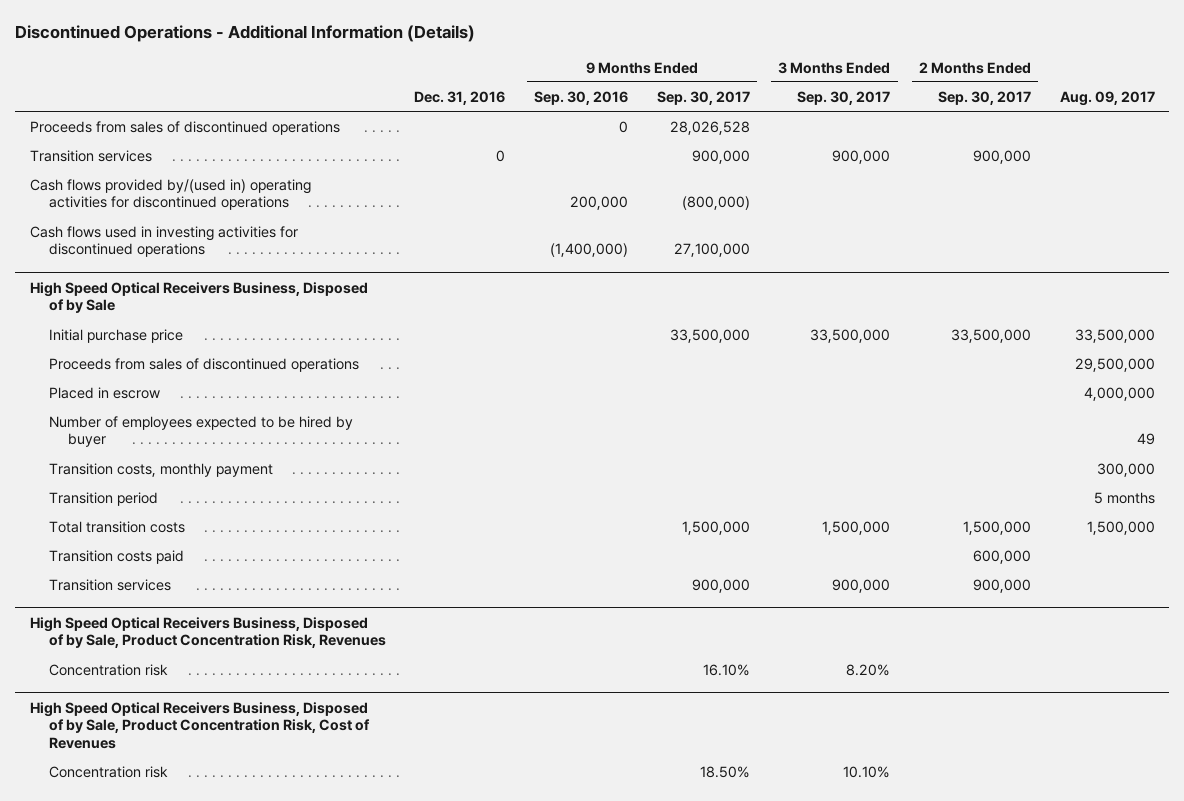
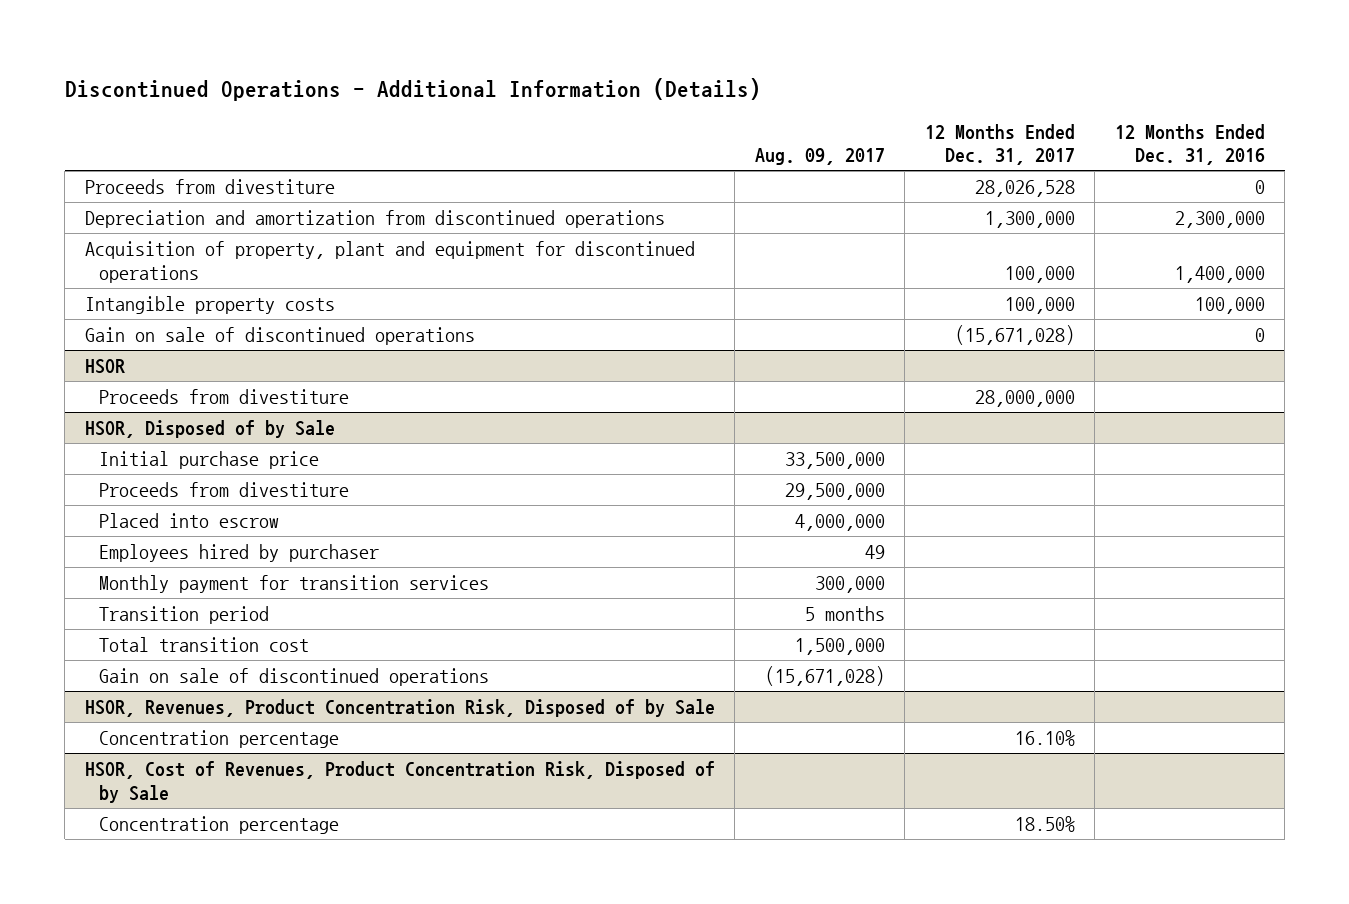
- | Dec. 31, 2016 | 9 Months Ended Sep. 30, 2016 | 9 Months Ended Sep. 30, 2017 | 3 Months Ended Sep. 30, 2017 | 2 Months Ended Sep. 30, 2017 | Aug. 09, 2017
+ | Aug. 09, 2017 | 12 Months Ended Dec. 31, 2017 | 12 Months Ended Dec. 31, 2016
- Proceeds from sales of discontinued operations | | 0 | 28,026,528 | | |
- Transition services | 0 | | 900,000 | 900,000 | 900,000 |
- Cash flows provided by/(used in) operating activities for discontinued operations | | 200,000 | (800,000) | | |
- Cash flows used in investing activities for discontinued operations | | (1,400,000) | 27,100,000 | | |
- High Speed Optical Receivers Business, Disposed of by Sale
+ Proceeds from divestiture | | 28,026,528 | 0
+ Depreciation and amortization from discontinued operations | | 1,300,000 | 2,300,000
+ Acquisition of property, plant and equipment for discontinued operations | | 100,000 | 1,400,000
+ Intangible property costs | | 100,000 | 100,000
+ Gain on sale of discontinued operations | | (15,671,028) | 0
+ HSOR
+ Proceeds from divestiture | | 28,000,000 |
+ HSOR, Disposed of by Sale
- Proceeds from sales of discontinued operations | | | | | | 29,500,000
- Placed in escrow | | | | | | 4,000,000
- Number of employees expected to be hired by buyer | | | | | | 49
- Transition costs, monthly payment | | | | | | 300,000
+ Proceeds from divestiture | 29,500,000 | |
+ Placed into escrow | 4,000,000 | |
+ Employees hired by purchaser | 49 | |
+ Monthly payment for transition services | 300,000 | |
- Total transition costs | | | 1,500,000 | 1,500,000 | 1,500,000 | 1,500,000
- Transition costs paid | | | | | 600,000 |
- Transition services | | | 900,000 | 900,000 | 900,000 |
- High Speed Optical Receivers Business, Disposed of by Sale, Product Concentration Risk, Revenues
- Concentration risk | | | 16.10% | 8.20% | |
- High Speed Optical Receivers Business, Disposed of by Sale, Product Concentration Risk, Cost of Revenues
- Concentration risk | | | 18.50% | 10.10% | |
+ Total transition cost | 1,500,000 | |
+ Gain on sale of discontinued operations | (15,671,028) | |
+ HSOR, Revenues, Product Concentration Risk, Disposed of by Sale
+ Concentration percentage | | 16.10% |
+ HSOR, Cost of Revenues, Product Concentration Risk, Disposed of by Sale
+ Concentration percentage | | 18.50% |

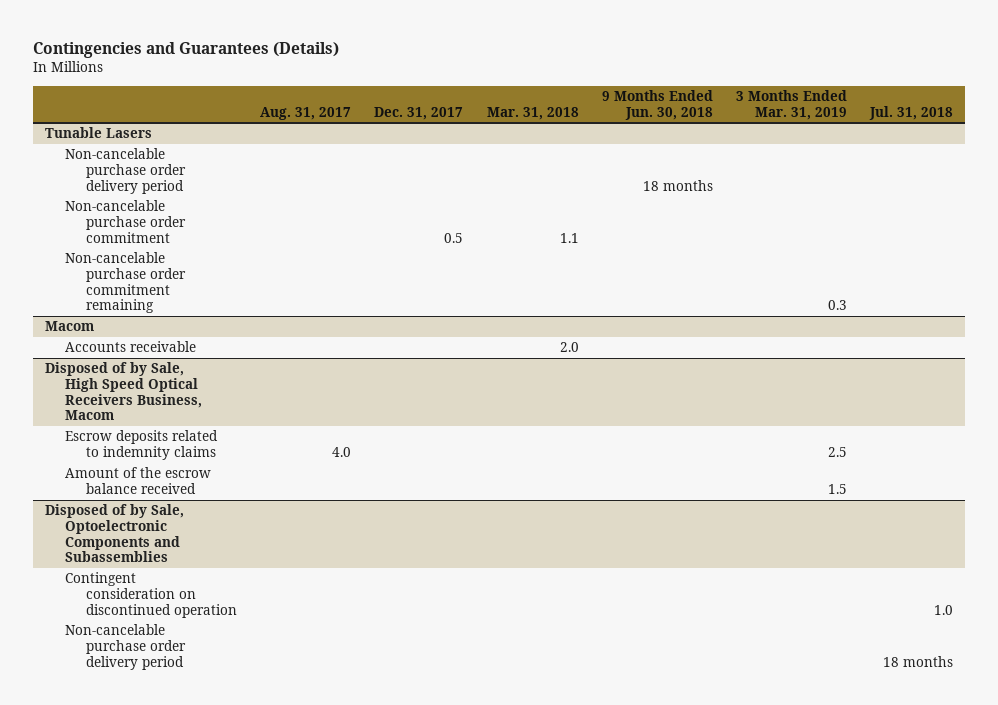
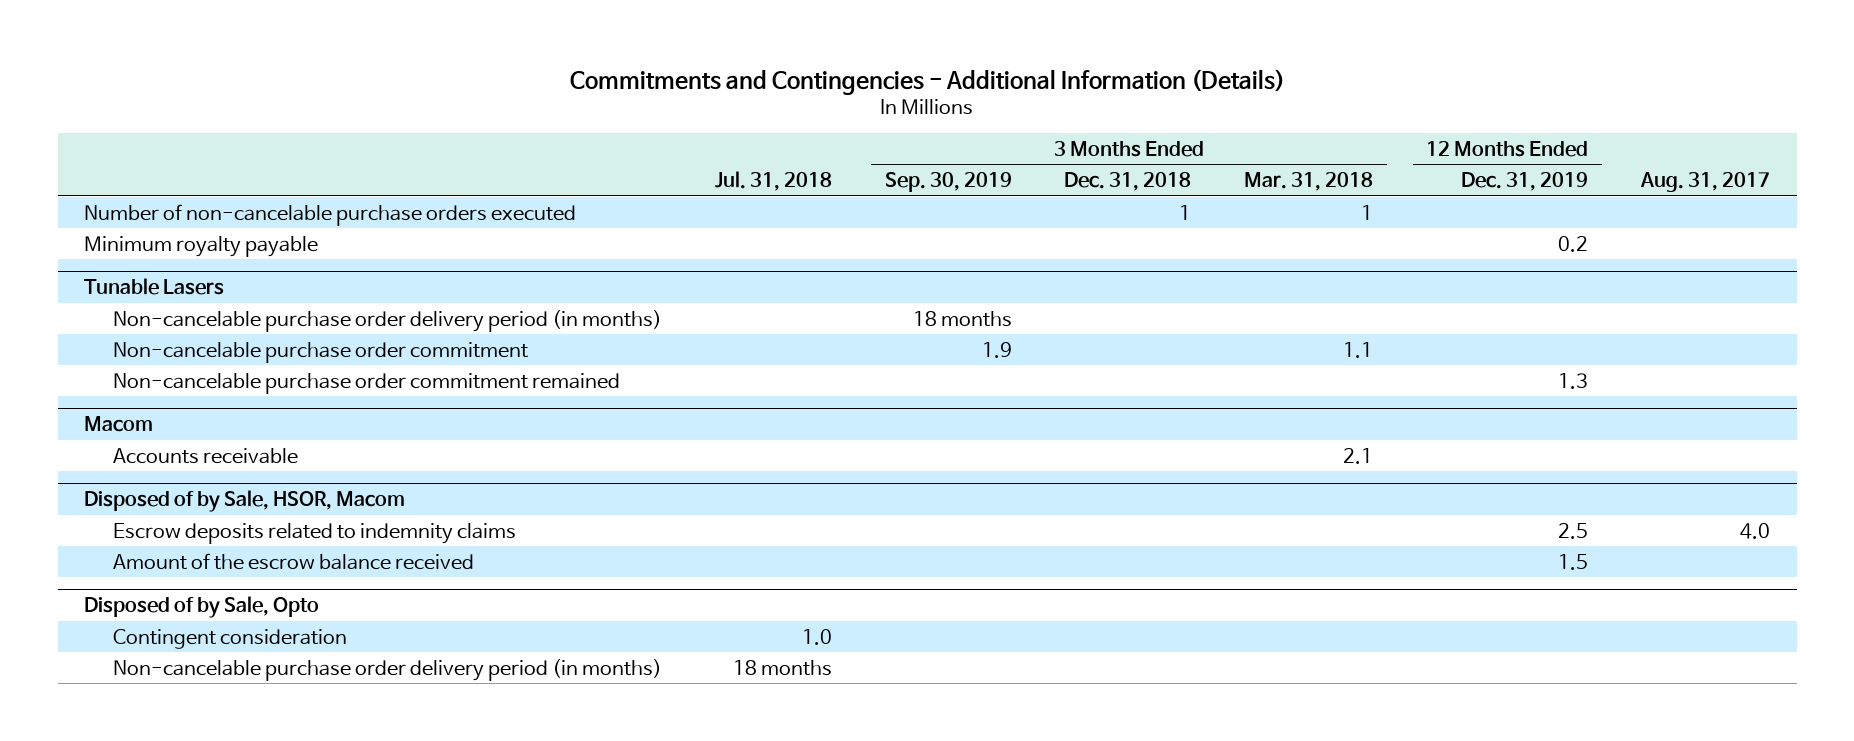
- Contingencies and Guarantees (Details)
+ Commitments and Contingencies - Additional Information (Details)
- | Aug. 31, 2017 | Dec. 31, 2017 | Mar. 31, 2018 | 9 Months Ended Jun. 30, 2018 | 3 Months Ended Mar. 31, 2019 | Jul. 31, 2018
+ | Jul. 31, 2018 | 3 Months Ended Sep. 30, 2019 | 3 Months Ended Dec. 31, 2018 | 3 Months Ended Mar. 31, 2018 | 12 Months Ended Dec. 31, 2019 | Aug. 31, 2017
+ Number of non-cancelable purchase orders executed | | | 1 | 1 | |
+ Minimum royalty payable | | | | | 0.2 |
@ Tunable Lasers
- Non-cancelable purchase order delivery period | | | | 18 months | |
+ Non-cancelable purchase order delivery period (in months) | | 18 months | | | |
- Non-cancelable purchase order commitment remaining | | | | | 0.3 |
+ Non-cancelable purchase order commitment remained | | | | | 1.3 |
- Disposed of by Sale, High Speed Optical Receivers Business, Macom
+ Disposed of by Sale, HSOR, Macom
- Disposed of by Sale, Optoelectronic Components and Subassemblies
- Contingent consideration on discontinued operation | | | | | | 1.0
- Non-cancelable purchase order delivery period | | | | | | 18 months
+ Disposed of by Sale, Opto
+ Contingent consideration | 1.0 | | | | |
+ Non-cancelable purchase order delivery period (in months) | 18 months | | | | |

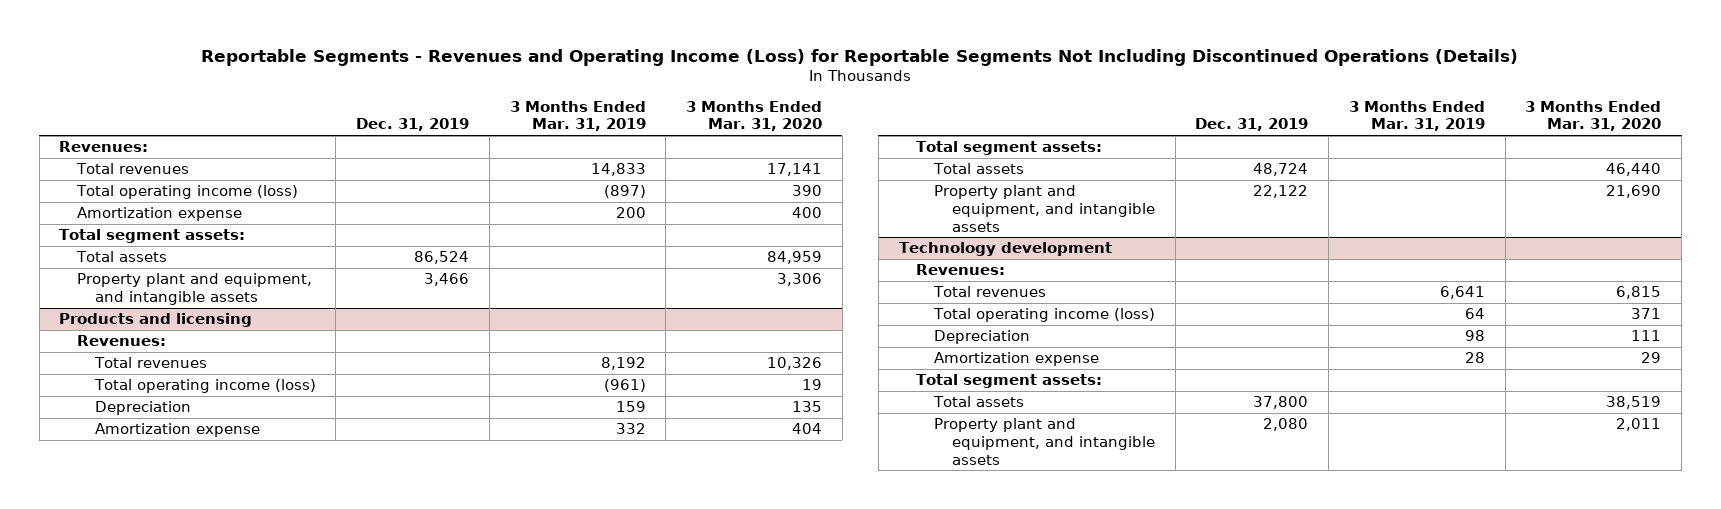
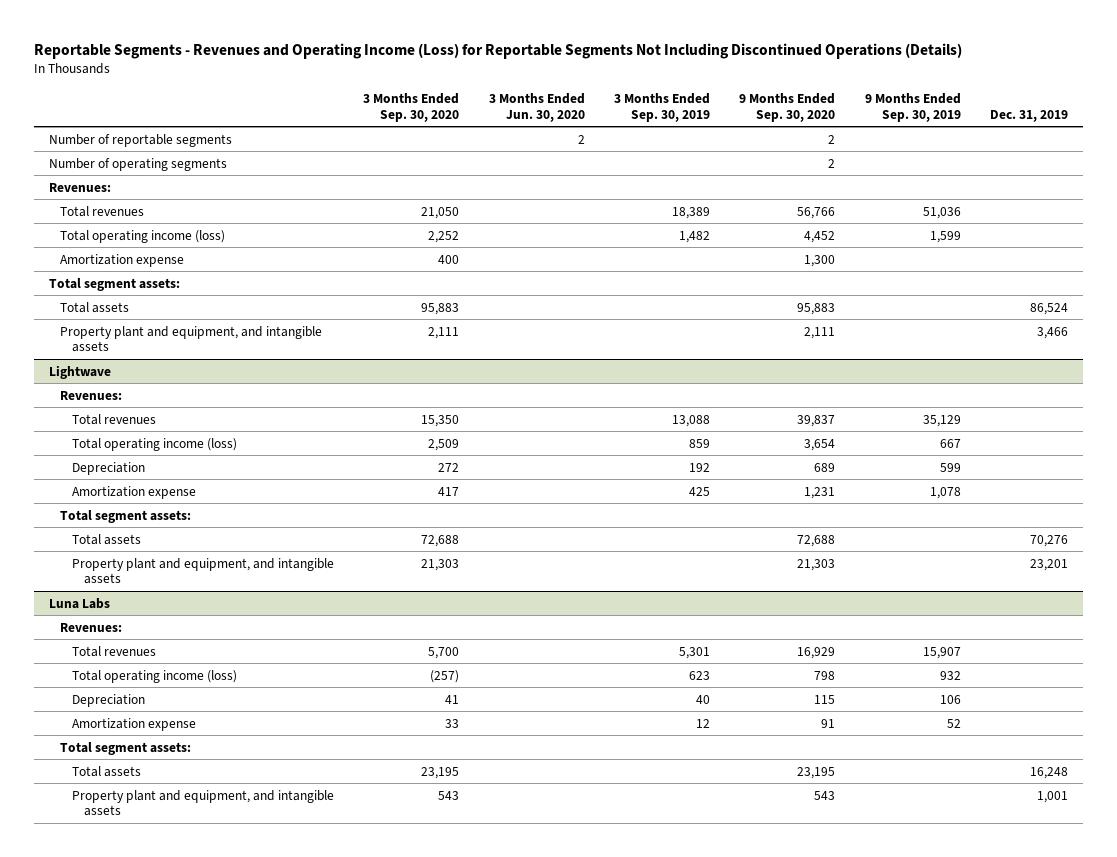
- | Dec. 31, 2019 | 3 Months Ended Mar. 31, 2019 | 3 Months Ended Mar. 31, 2020
+ | 3 Months Ended Sep. 30, 2020 | 3 Months Ended Jun. 30, 2020 | 3 Months Ended Sep. 30, 2019 | 9 Months Ended Sep. 30, 2020 | 9 Months Ended Sep. 30, 2019 | Dec. 31, 2019
+ Number of reportable segments | | 2 | | 2 | |
+ Number of operating segments | | | | 2 | |
- Products and licensing
- Revenues:
- Total revenues | | 8,192 | 10,326
- Total operating income (loss) | | (961) | 19
- Depreciation | | 159 | 135
- Amortization expense | | 332 | 404
- Total segment assets:
- Total assets | 48,724 | | 46,440
- Property plant and equipment, and intangible assets | 22,122 | | 21,690
- Technology development
- Revenues:
- Total revenues | | 6,641 | 6,815
- Total operating income (loss) | | 64 | 371
- Depreciation | | 98 | 111
- Amortization expense | | 28 | 29
- Total segment assets:
- Total assets | 37,800 | | 38,519
- Property plant and equipment, and intangible assets | 2,080 | | 2,011
+ Lightwave
+ Revenues:
+ Total revenues | 15,350 | | 13,088 | 39,837 | 35,129 |
+ Total operating income (loss) | 2,509 | | 859 | 3,654 | 667 |
+ Depreciation | 272 | | 192 | 689 | 599 |
+ Amortization expense | 417 | | 425 | 1,231 | 1,078 |
+ Total segment assets:
+ Total assets | 72,688 | | | 72,688 | | 70,276
+ Property plant and equipment, and intangible assets | 21,303 | | | 21,303 | | 23,201
+ Luna Labs
+ Revenues:
+ Total revenues | 5,700 | | 5,301 | 16,929 | 15,907 |
+ Total operating income (loss) | (257) | | 623 | 798 | 932 |
+ Depreciation | 41 | | 40 | 115 | 106 |
+ Amortization expense | 33 | | 12 | 91 | 52 |
+ Total segment assets:
+ Total assets | 23,195 | | | 23,195 | | 16,248
+ Property plant and equipment, and intangible assets | 543 | | | 543 | | 1,001

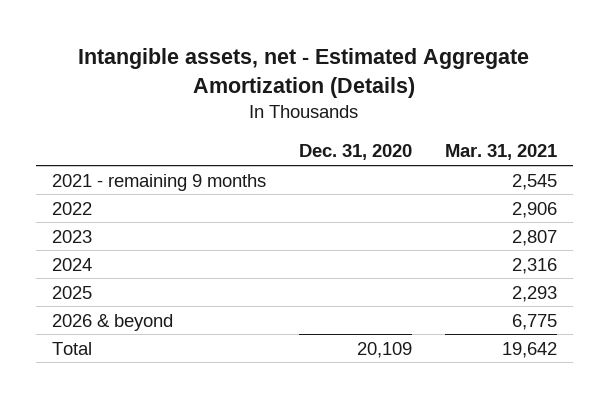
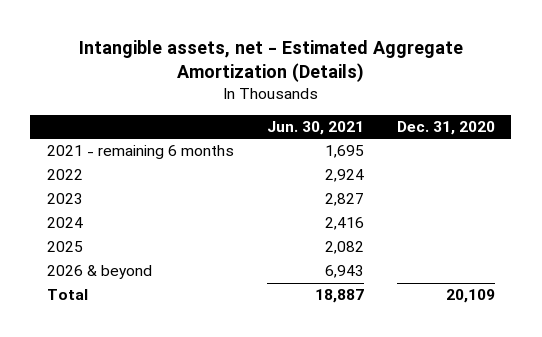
- | Dec. 31, 2020 | Mar. 31, 2021
+ | Jun. 30, 2021 | Dec. 31, 2020
- 2021 - remaining 9 months | | 2,545
+ 2021 - remaining 6 months | 1,695 |

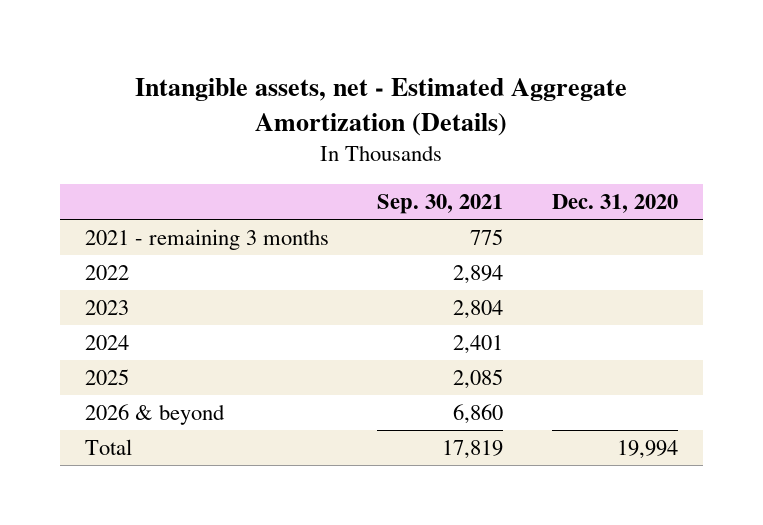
- | Jun. 30, 2021 | Dec. 31, 2020
+ | Sep. 30, 2021 | Dec. 31, 2020
- 2021 - remaining 6 months | 1,695 |
+ 2021 - remaining 3 months | 775 |
- Total | 18,887 | 20,109
+ Total | 17,819 | 19,994

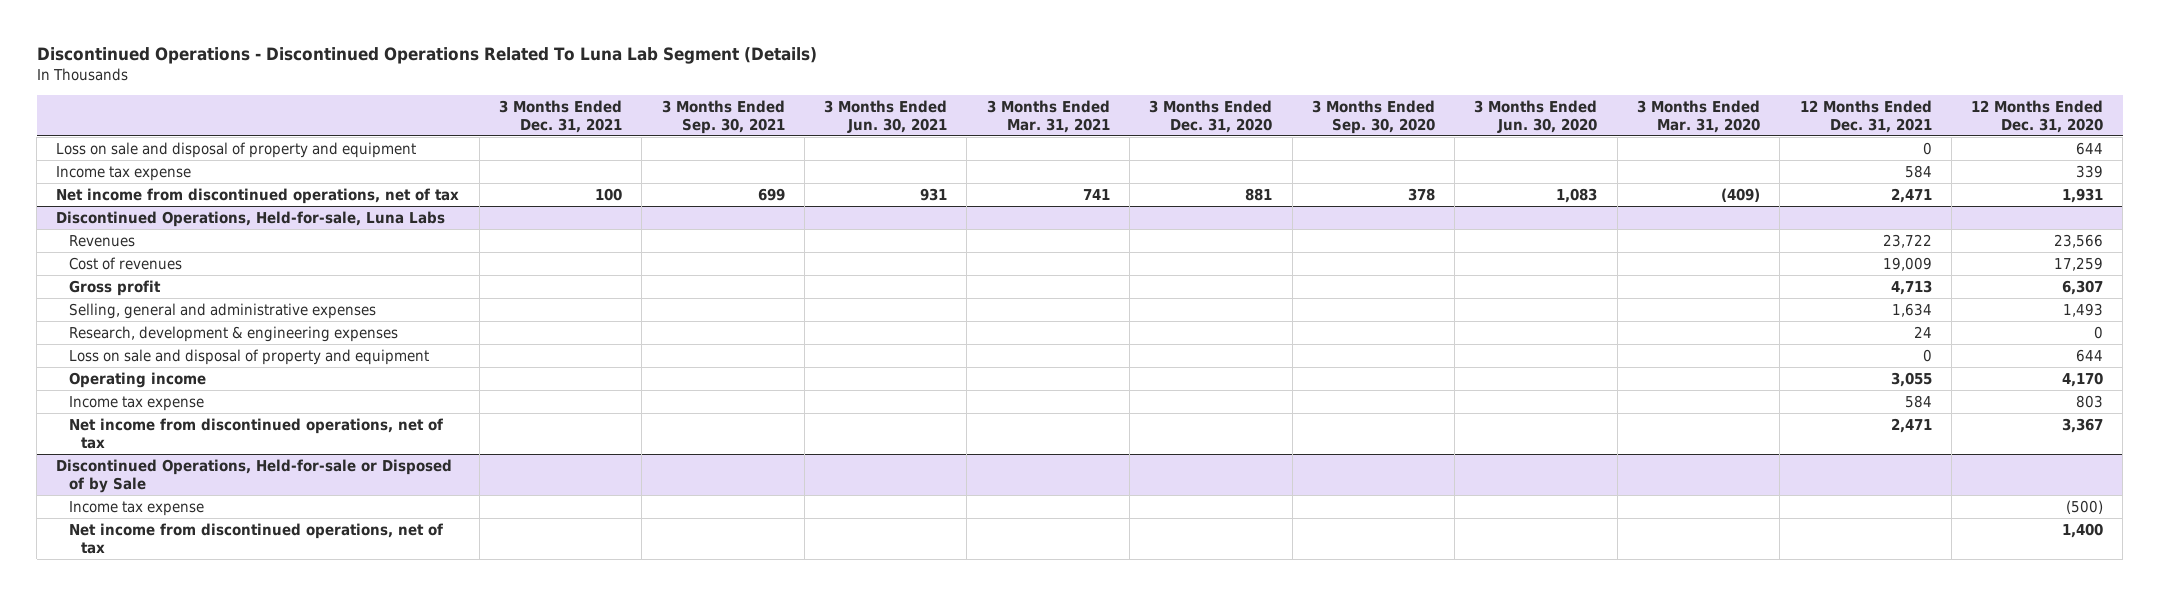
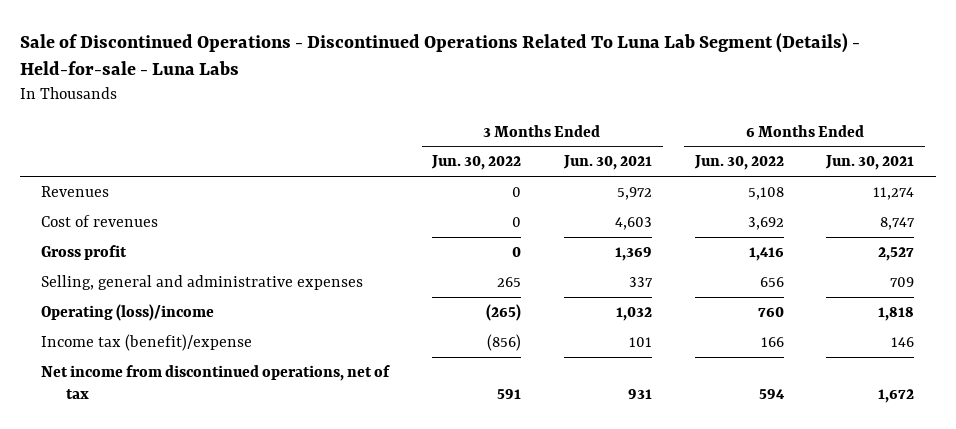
- Discontinued Operations - Discontinued Operations Related To Luna Lab Segment (Details)
+ Sale of Discontinued Operations - Discontinued Operations Related To Luna Lab Segment (Details) - Held-for-sale - Luna Labs
- | 3 Months Ended Dec. 31, 2021 | 3 Months Ended Sep. 30, 2021 | 3 Months Ended Jun. 30, 2021 | 3 Months Ended Mar. 31, 2021 | 3 Months Ended Dec. 31, 2020 | 3 Months Ended Sep. 30, 2020 | 3 Months Ended Jun. 30, 2020 | 3 Months Ended Mar. 31, 2020 | 12 Months Ended Dec. 31, 2021 | 12 Months Ended Dec. 31, 2020
+ | 3 Months Ended Jun. 30, 2022 | 3 Months Ended Jun. 30, 2021 | 6 Months Ended Jun. 30, 2022 | 6 Months Ended Jun. 30, 2021
- Loss on sale and disposal of property and equipment | | | | | | | | | 0 | 644
- Income tax expense | | | | | | | | | 584 | 339
+ Revenues | 0 | 5,972 | 5,108 | 11,274
+ Cost of revenues | 0 | 4,603 | 3,692 | 8,747
+ Gross profit | 0 | 1,369 | 1,416 | 2,527
+ Selling, general and administrative expenses | 265 | 337 | 656 | 709
+ Operating (loss)/income | (265) | 1,032 | 760 | 1,818
+ Income tax (benefit)/expense | (856) | 101 | 166 | 146
- Discontinued Operations, Held-for-sale, Luna Labs
- Revenues | | | | | | | | | 23,722 | 23,566
- Cost of revenues | | | | | | | | | 19,009 | 17,259
- Gross profit | | | | | | | | | 4,713 | 6,307
- Selling, general and administrative expenses | | | | | | | | | 1,634 | 1,493
- Research, development & engineering expenses | | | | | | | | | 24 | 0
- Loss on sale and disposal of property and equipment | | | | | | | | | 0 | 644
- Operating income | | | | | | | | | 3,055 | 4,170
- Income tax expense | | | | | | | | | 584 | 803
- Net income from discontinued operations, net of tax | | | | | | | | | 2,471 | 3,367
- Discontinued Operations, Held-for-sale or Disposed of by Sale
- Income tax expense | | | | | | | | | | (500)
- Net income from discontinued operations, net of tax | | | | | | | | | | 1,400

